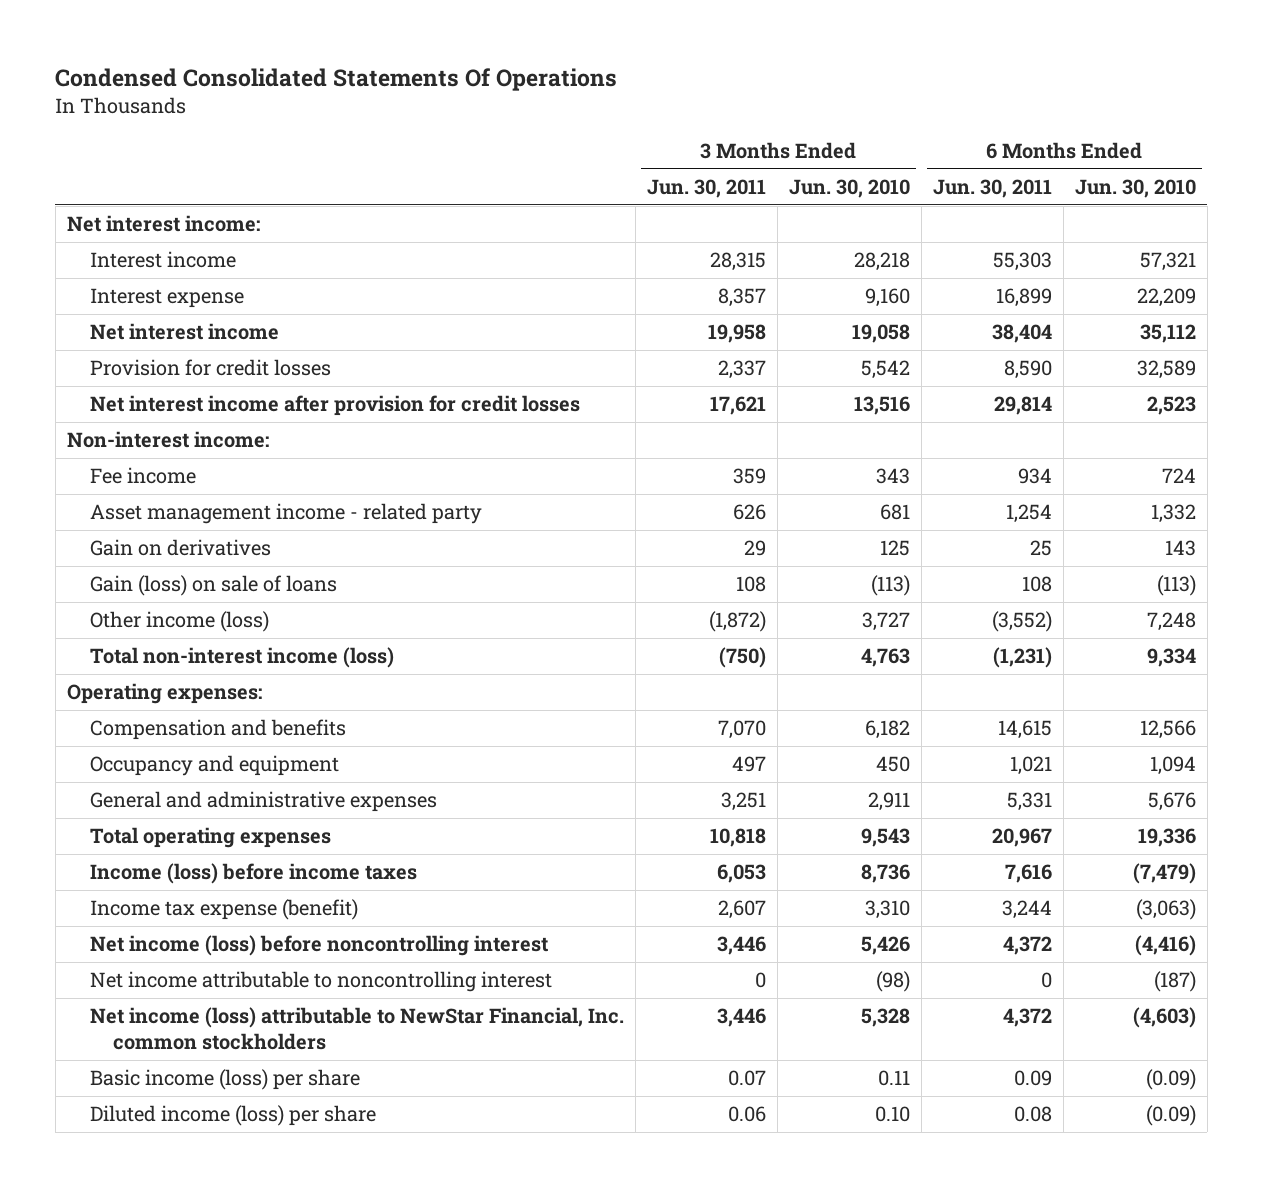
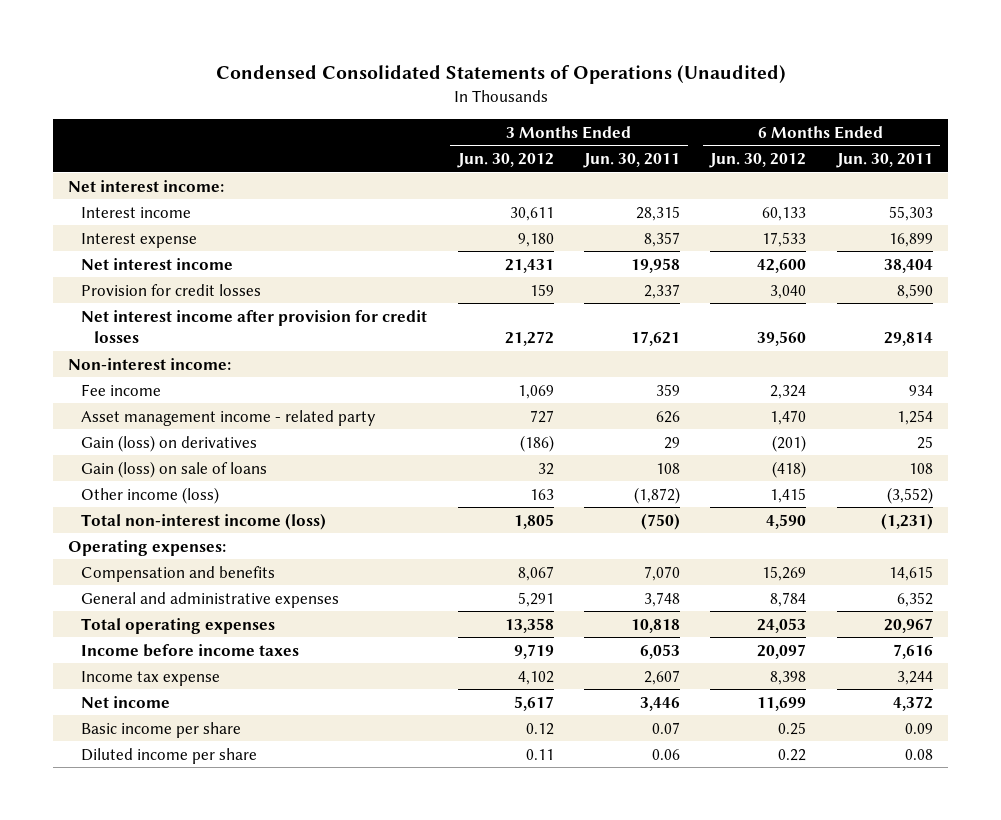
- Condensed Consolidated Statements Of Operations
+ Condensed Consolidated Statements of Operations (Unaudited)
- | 3 Months Ended Jun. 30, 2011 | 3 Months Ended Jun. 30, 2010 | 6 Months Ended Jun. 30, 2011 | 6 Months Ended Jun. 30, 2010
+ | 3 Months Ended Jun. 30, 2012 | 3 Months Ended Jun. 30, 2011 | 6 Months Ended Jun. 30, 2012 | 6 Months Ended Jun. 30, 2011
- Gain on derivatives | 29 | 125 | 25 | 143
+ Gain (loss) on derivatives | (186) | 29 | (201) | 25
- Occupancy and equipment | 497 | 450 | 1,021 | 1,094
- General and administrative expenses | 3,251 | 2,911 | 5,331 | 5,676
+ General and administrative expenses | 5,291 | 3,748 | 8,784 | 6,352
- Income (loss) before income taxes | 6,053 | 8,736 | 7,616 | (7,479)
- Income tax expense (benefit) | 2,607 | 3,310 | 3,244 | (3,063)
- Net income (loss) before noncontrolling interest | 3,446 | 5,426 | 4,372 | (4,416)
- Net income attributable to noncontrolling interest | 0 | (98) | 0 | (187)
- Net income (loss) attributable to NewStar Financial, Inc. common stockholders | 3,446 | 5,328 | 4,372 | (4,603)
- Basic income (loss) per share | 0.07 | 0.11 | 0.09 | (0.09)
- Diluted income (loss) per share | 0.06 | 0.10 | 0.08 | (0.09)
+ Income before income taxes | 9,719 | 6,053 | 20,097 | 7,616
+ Income tax expense | 4,102 | 2,607 | 8,398 | 3,244
+ Net income | 5,617 | 3,446 | 11,699 | 4,372
+ Basic income per share | 0.12 | 0.07 | 0.25 | 0.09
+ Diluted income per share | 0.11 | 0.06 | 0.22 | 0.08

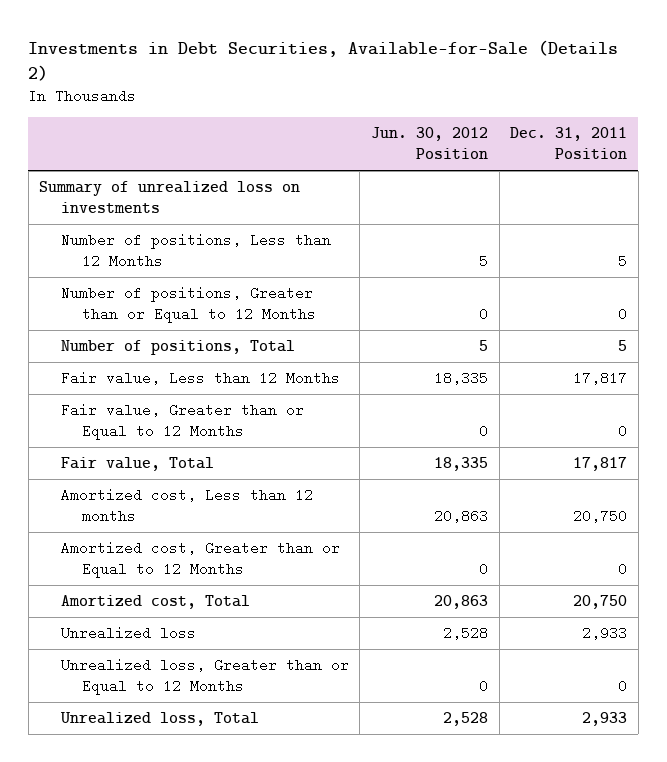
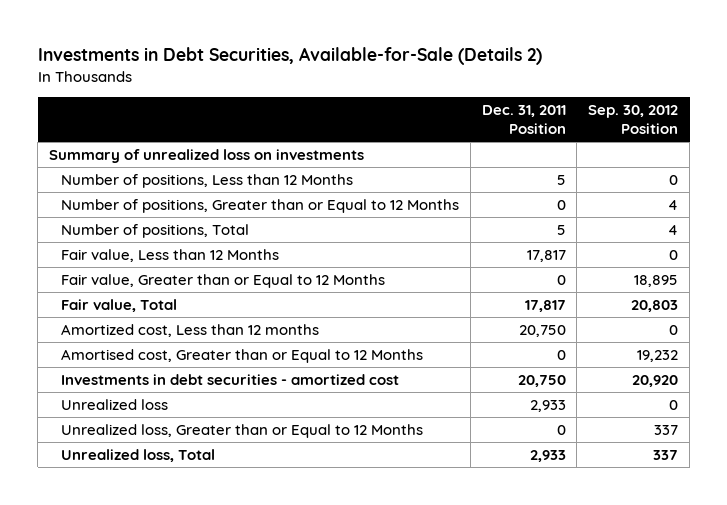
- | Jun. 30, 2012 Position | Dec. 31, 2011 Position
+ | Dec. 31, 2011 Position | Sep. 30, 2012 Position
- Amortized cost, Greater than or Equal to 12 Months | 0 | 0
- Amortized cost, Total | 20,863 | 20,750
+ Amortised cost, Greater than or Equal to 12 Months | 0 | 19,232
+ Investments in debt securities - amortized cost | 20,750 | 20,920

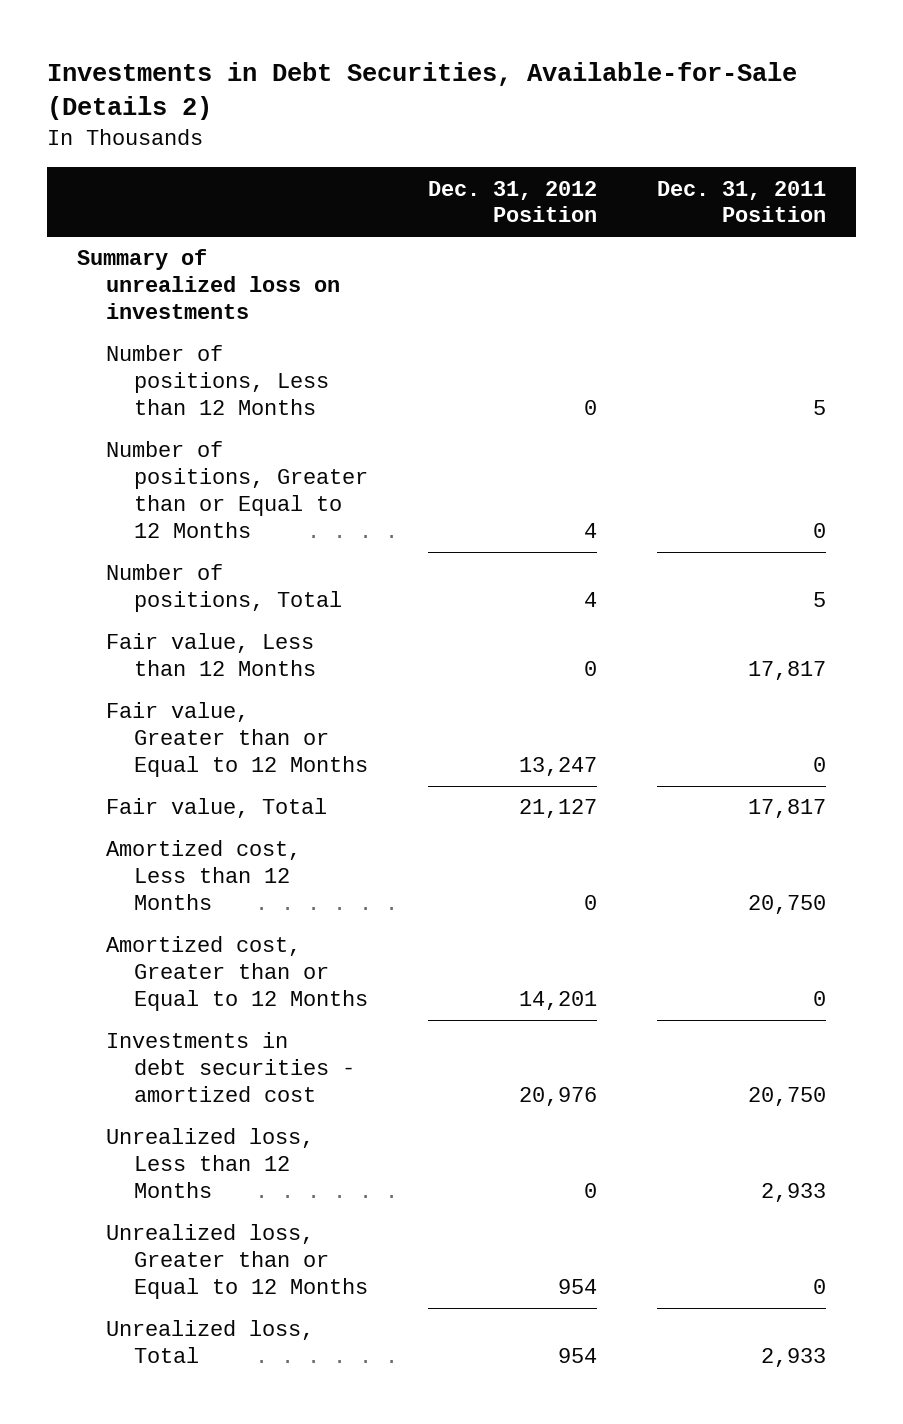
- | Dec. 31, 2011 Position | Sep. 30, 2012 Position
+ | Dec. 31, 2012 Position | Dec. 31, 2011 Position
- Amortized cost, Less than 12 months | 20,750 | 0
- Amortised cost, Greater than or Equal to 12 Months | 0 | 19,232
+ Amortized cost, Less than 12 Months | 0 | 20,750
+ Amortized cost, Greater than or Equal to 12 Months | 14,201 | 0
- Unrealized loss | 2,933 | 0
+ Unrealized loss, Less than 12 Months | 0 | 2,933

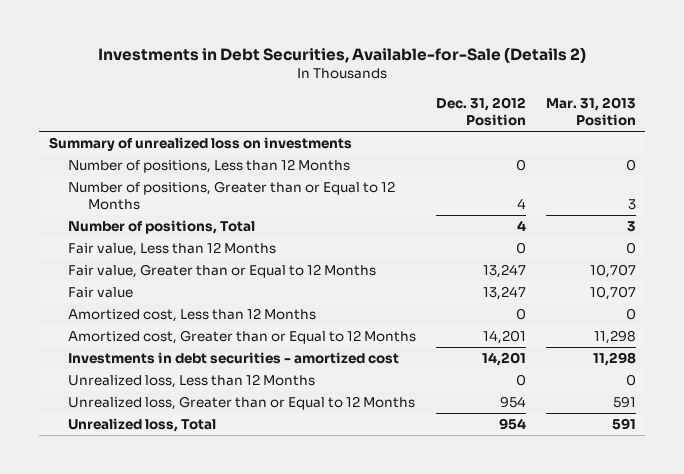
- | Dec. 31, 2012 Position | Dec. 31, 2011 Position
+ | Dec. 31, 2012 Position | Mar. 31, 2013 Position
- Fair value, Total | 21,127 | 17,817
+ Fair value | 13,247 | 10,707
- Investments in debt securities - amortized cost | 20,976 | 20,750
+ Investments in debt securities - amortized cost | 14,201 | 11,298

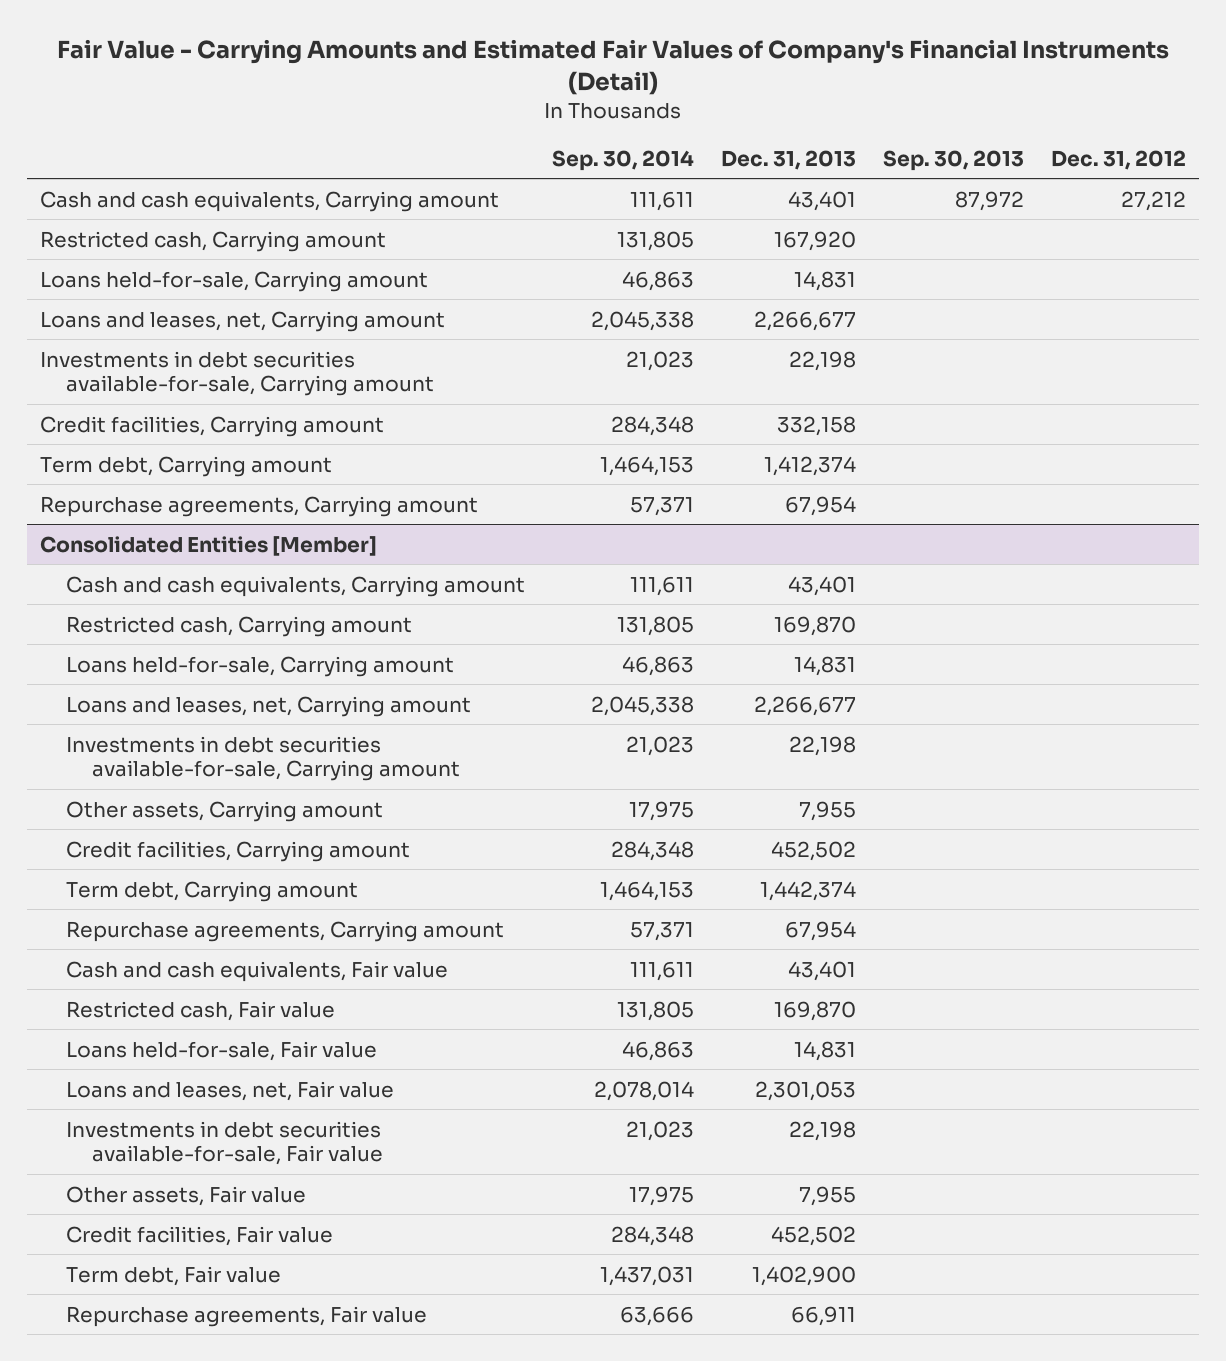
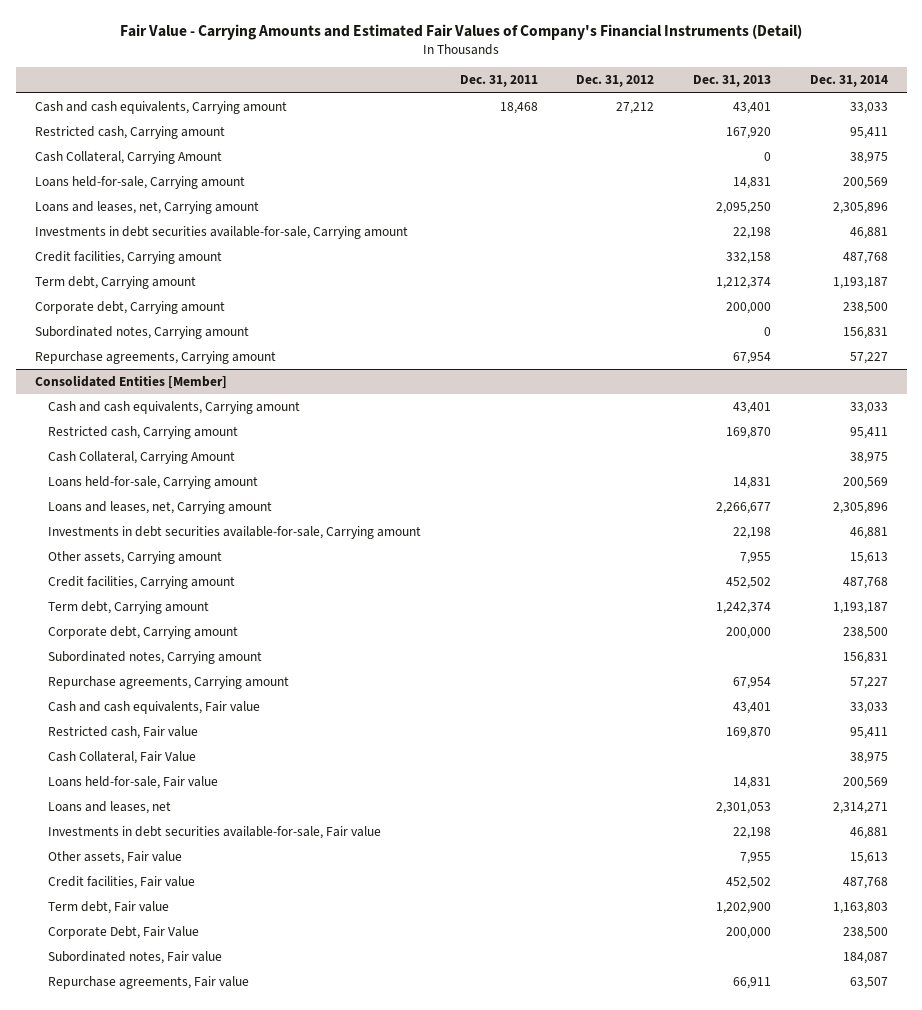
- | Sep. 30, 2014 | Dec. 31, 2013 | Sep. 30, 2013 | Dec. 31, 2012
+ | Dec. 31, 2011 | Dec. 31, 2012 | Dec. 31, 2013 | Dec. 31, 2014
+ Cash Collateral, Carrying Amount | | | 0 | 38,975
- Loans and leases, net, Carrying amount | 2,045,338 | 2,266,677 | |
+ Loans and leases, net, Carrying amount | | | 2,095,250 | 2,305,896
- Term debt, Carrying amount | 1,464,153 | 1,412,374 | |
+ Term debt, Carrying amount | | | 1,212,374 | 1,193,187
+ Corporate debt, Carrying amount | | | 200,000 | 238,500
+ Subordinated notes, Carrying amount | | | 0 | 156,831
@ Consolidated Entities [Member]
+ Cash Collateral, Carrying Amount | | | | 38,975
- Term debt, Carrying amount | 1,464,153 | 1,442,374 | |
+ Term debt, Carrying amount | | | 1,242,374 | 1,193,187
+ Corporate debt, Carrying amount | | | 200,000 | 238,500
+ Subordinated notes, Carrying amount | | | | 156,831
+ Cash Collateral, Fair Value | | | | 38,975
- Loans and leases, net, Fair value | 2,078,014 | 2,301,053 | |
+ Loans and leases, net | | | 2,301,053 | 2,314,271
- Term debt, Fair value | 1,437,031 | 1,402,900 | |
+ Term debt, Fair value | | | 1,202,900 | 1,163,803
+ Corporate Debt, Fair Value | | | 200,000 | 238,500
+ Subordinated notes, Fair value | | | | 184,087

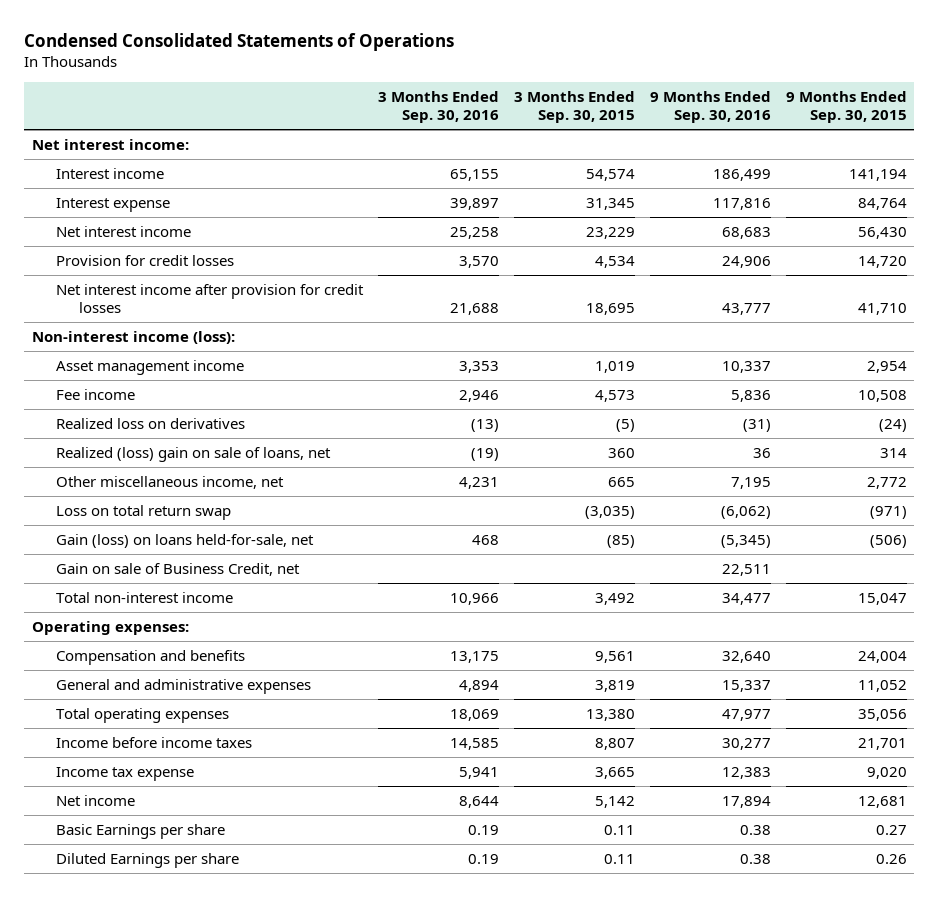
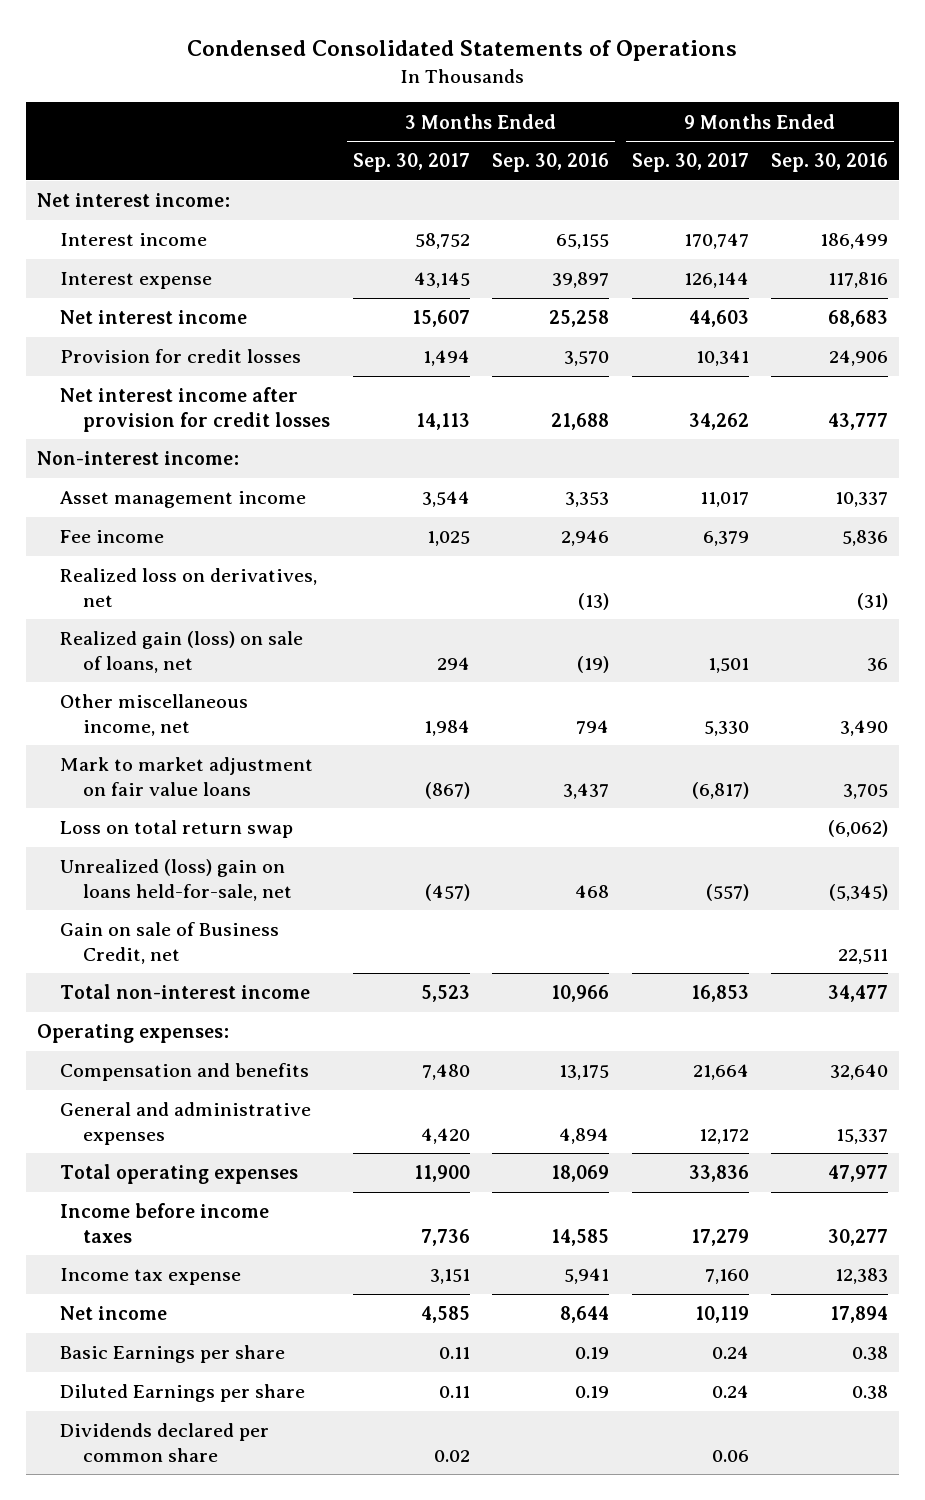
- | 3 Months Ended Sep. 30, 2016 | 3 Months Ended Sep. 30, 2015 | 9 Months Ended Sep. 30, 2016 | 9 Months Ended Sep. 30, 2015
+ | 3 Months Ended Sep. 30, 2017 | 3 Months Ended Sep. 30, 2016 | 9 Months Ended Sep. 30, 2017 | 9 Months Ended Sep. 30, 2016
- Non-interest income (loss):
+ Non-interest income:
- Realized loss on derivatives | (13) | (5) | (31) | (24)
- Realized (loss) gain on sale of loans, net | (19) | 360 | 36 | 314
- Other miscellaneous income, net | 4,231 | 665 | 7,195 | 2,772
+ Realized loss on derivatives, net | | (13) | | (31)
+ Realized gain (loss) on sale of loans, net | 294 | (19) | 1,501 | 36
+ Other miscellaneous income, net | 1,984 | 794 | 5,330 | 3,490
+ Mark to market adjustment on fair value loans | (867) | 3,437 | (6,817) | 3,705
- Gain (loss) on loans held-for-sale, net | 468 | (85) | (5,345) | (506)
+ Unrealized (loss) gain on loans held-for-sale, net | (457) | 468 | (557) | (5,345)
+ Dividends declared per common share | 0.02 | | 0.06 |

